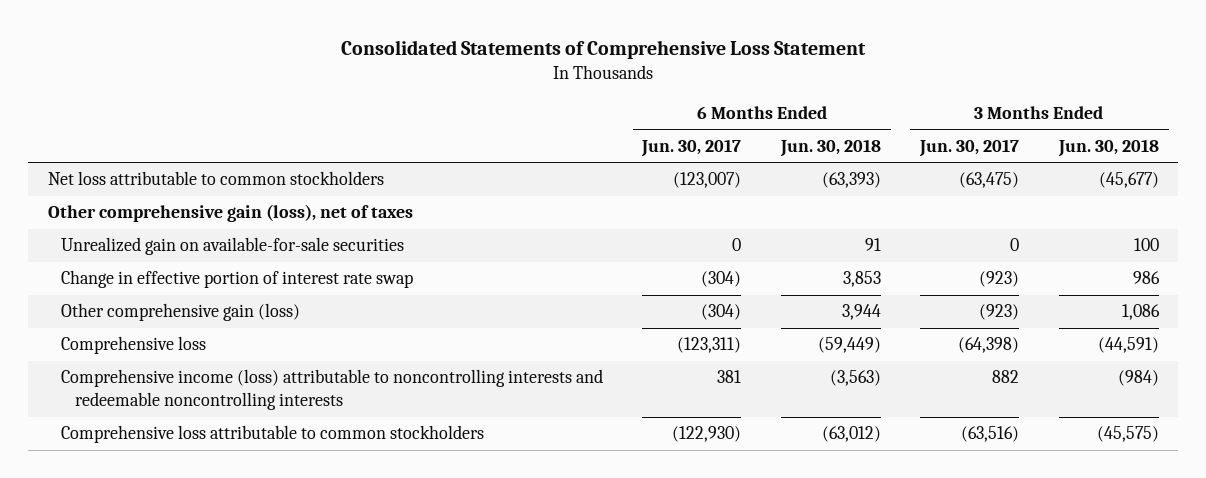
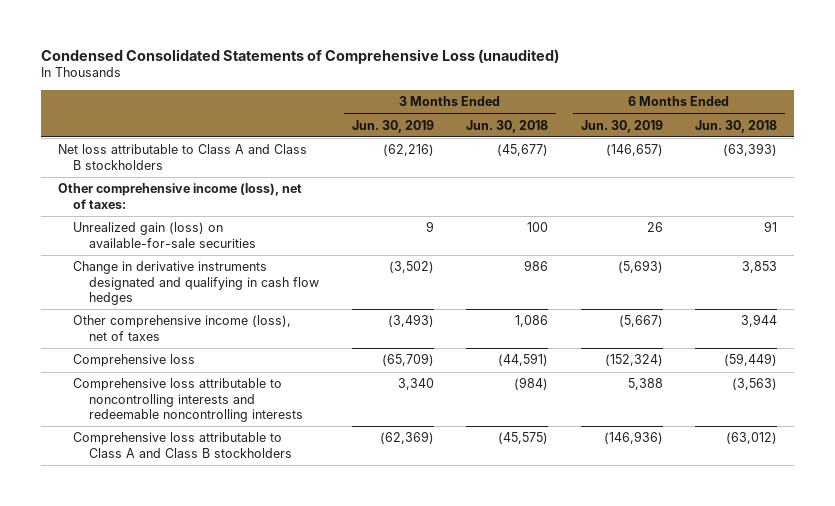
- Consolidated Statements of Comprehensive Loss Statement
+ Condensed Consolidated Statements of Comprehensive Loss (unaudited)
- | 6 Months Ended Jun. 30, 2017 | 6 Months Ended Jun. 30, 2018 | 3 Months Ended Jun. 30, 2017 | 3 Months Ended Jun. 30, 2018
+ | 3 Months Ended Jun. 30, 2019 | 3 Months Ended Jun. 30, 2018 | 6 Months Ended Jun. 30, 2019 | 6 Months Ended Jun. 30, 2018
- Net loss attributable to common stockholders | (123,007) | (63,393) | (63,475) | (45,677)
- Other comprehensive gain (loss), net of taxes
- Unrealized gain on available-for-sale securities | 0 | 91 | 0 | 100
- Change in effective portion of interest rate swap | (304) | 3,853 | (923) | 986
- Other comprehensive gain (loss) | (304) | 3,944 | (923) | 1,086
+ Net loss attributable to Class A and Class B stockholders | (62,216) | (45,677) | (146,657) | (63,393)
+ Other comprehensive income (loss), net of taxes:
+ Unrealized gain (loss) on available-for-sale securities | 9 | 100 | 26 | 91
+ Change in derivative instruments designated and qualifying in cash flow hedges | (3,502) | 986 | (5,693) | 3,853
+ Other comprehensive income (loss), net of taxes | (3,493) | 1,086 | (5,667) | 3,944
- Comprehensive income (loss) attributable to noncontrolling interests and redeemable noncontrolling interests | 381 | (3,563) | 882 | (984)
- Comprehensive loss attributable to common stockholders | (122,930) | (63,012) | (63,516) | (45,575)
+ Comprehensive loss attributable to noncontrolling interests and redeemable noncontrolling interests | 3,340 | (984) | 5,388 | (3,563)
+ Comprehensive loss attributable to Class A and Class B stockholders | (62,369) | (45,575) | (146,936) | (63,012)

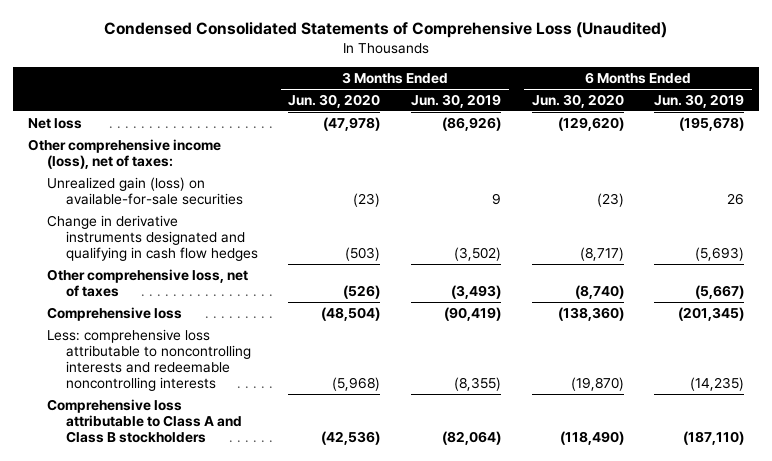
- Condensed Consolidated Statements of Comprehensive Loss (unaudited)
+ Condensed Consolidated Statements of Comprehensive Loss (Unaudited)
- | 3 Months Ended Jun. 30, 2019 | 3 Months Ended Jun. 30, 2018 | 6 Months Ended Jun. 30, 2019 | 6 Months Ended Jun. 30, 2018
+ | 3 Months Ended Jun. 30, 2020 | 3 Months Ended Jun. 30, 2019 | 6 Months Ended Jun. 30, 2020 | 6 Months Ended Jun. 30, 2019
- Net loss attributable to Class A and Class B stockholders | (62,216) | (45,677) | (146,657) | (63,393)
+ Net loss | (47,978) | (86,926) | (129,620) | (195,678)
- Other comprehensive income (loss), net of taxes | (3,493) | 1,086 | (5,667) | 3,944
- Comprehensive loss | (65,709) | (44,591) | (152,324) | (59,449)
- Comprehensive loss attributable to noncontrolling interests and redeemable noncontrolling interests | 3,340 | (984) | 5,388 | (3,563)
- Comprehensive loss attributable to Class A and Class B stockholders | (62,369) | (45,575) | (146,936) | (63,012)
+ Other comprehensive loss, net of taxes | (526) | (3,493) | (8,740) | (5,667)
+ Comprehensive loss | (48,504) | (90,419) | (138,360) | (201,345)
+ Less: comprehensive loss attributable to noncontrolling interests and redeemable noncontrolling interests | (5,968) | (8,355) | (19,870) | (14,235)
+ Comprehensive loss attributable to Class A and Class B stockholders | (42,536) | (82,064) | (118,490) | (187,110)

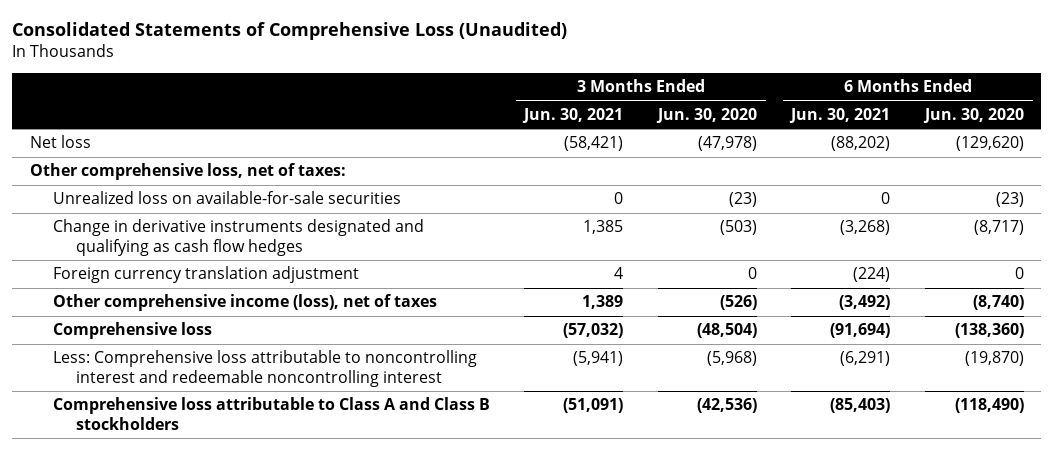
- Condensed Consolidated Statements of Comprehensive Loss (Unaudited)
+ Consolidated Statements of Comprehensive Loss (Unaudited)
- | 3 Months Ended Jun. 30, 2020 | 3 Months Ended Jun. 30, 2019 | 6 Months Ended Jun. 30, 2020 | 6 Months Ended Jun. 30, 2019
+ | 3 Months Ended Jun. 30, 2021 | 3 Months Ended Jun. 30, 2020 | 6 Months Ended Jun. 30, 2021 | 6 Months Ended Jun. 30, 2020
- Other comprehensive income (loss), net of taxes:
- Unrealized gain (loss) on available-for-sale securities | (23) | 9 | (23) | 26
- Change in derivative instruments designated and qualifying in cash flow hedges | (503) | (3,502) | (8,717) | (5,693)
- Other comprehensive loss, net of taxes | (526) | (3,493) | (8,740) | (5,667)
+ Other comprehensive loss, net of taxes:
+ Unrealized loss on available-for-sale securities | 0 | (23) | 0 | (23)
+ Change in derivative instruments designated and qualifying as cash flow hedges | 1,385 | (503) | (3,268) | (8,717)
+ Foreign currency translation adjustment | 4 | 0 | (224) | 0
+ Other comprehensive income (loss), net of taxes | 1,389 | (526) | (3,492) | (8,740)
- Less: comprehensive loss attributable to noncontrolling interests and redeemable noncontrolling interests | (5,968) | (8,355) | (19,870) | (14,235)
+ Less: Comprehensive loss attributable to noncontrolling interest and redeemable noncontrolling interest | (5,941) | (5,968) | (6,291) | (19,870)

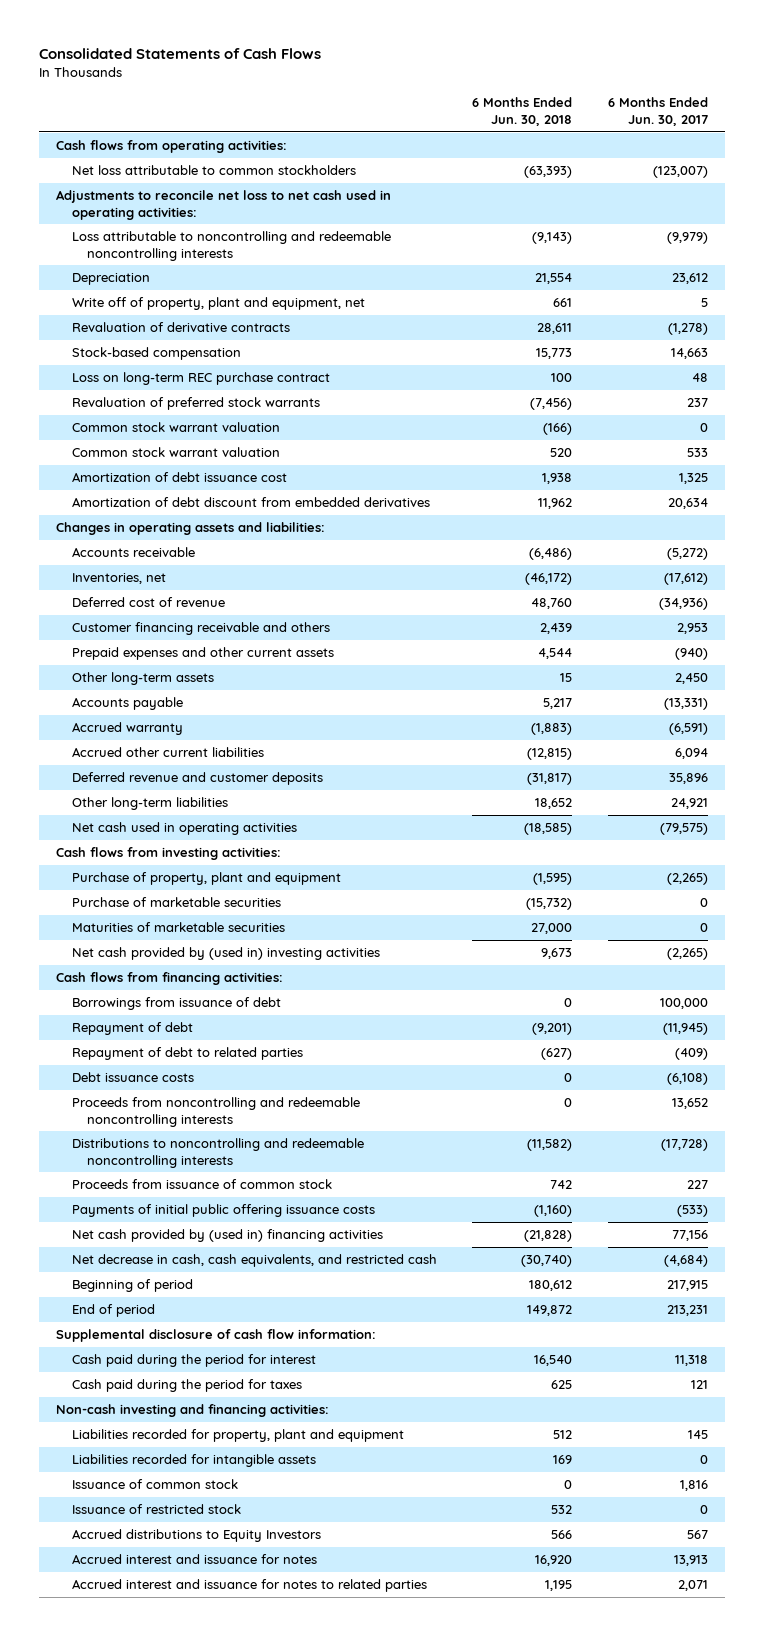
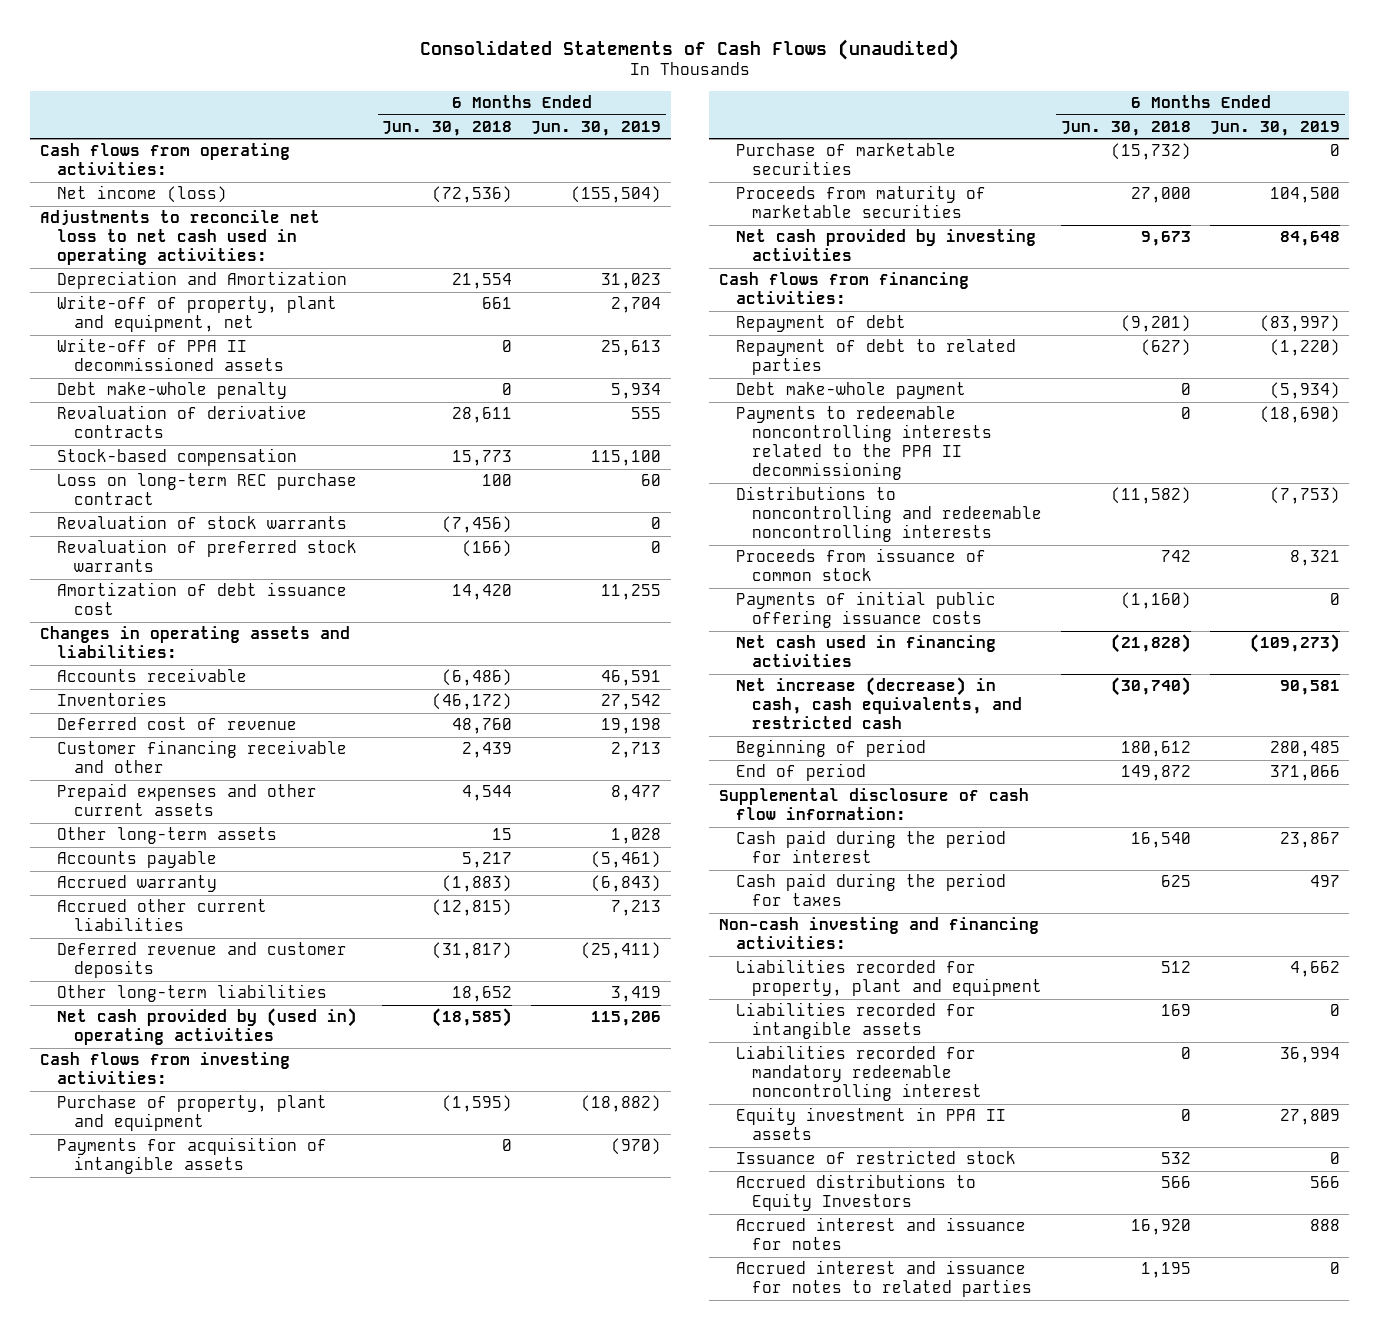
- Consolidated Statements of Cash Flows
+ Consolidated Statements of Cash Flows (unaudited)
- | 6 Months Ended Jun. 30, 2018 | 6 Months Ended Jun. 30, 2017
+ | 6 Months Ended Jun. 30, 2018 | 6 Months Ended Jun. 30, 2019
- Net loss attributable to common stockholders | (63,393) | (123,007)
+ Net income (loss) | (72,536) | (155,504)
- Loss attributable to noncontrolling and redeemable noncontrolling interests | (9,143) | (9,979)
- Depreciation | 21,554 | 23,612
- Write off of property, plant and equipment, net | 661 | 5
+ Depreciation and Amortization | 21,554 | 31,023
+ Write-off of property, plant and equipment, net | 661 | 2,704
+ Write-off of PPA II decommissioned assets | 0 | 25,613
+ Debt make-whole penalty | 0 | 5,934
- Revaluation of preferred stock warrants | (7,456) | 237
- Common stock warrant valuation | (166) | 0
- Common stock warrant valuation | 520 | 533
- Amortization of debt issuance cost | 1,938 | 1,325
- Amortization of debt discount from embedded derivatives | 11,962 | 20,634
+ Revaluation of stock warrants | (7,456) | 0
+ Revaluation of preferred stock warrants | (166) | 0
+ Amortization of debt issuance cost | 14,420 | 11,255
- Inventories, net | (46,172) | (17,612)
+ Inventories | (46,172) | 27,542
- Customer financing receivable and others | 2,439 | 2,953
+ Customer financing receivable and other | 2,439 | 2,713
- Net cash used in operating activities | (18,585) | (79,575)
+ Net cash provided by (used in) operating activities | (18,585) | 115,206
+ Payments for acquisition of intangible assets | 0 | (970)
- Maturities of marketable securities | 27,000 | 0
- Net cash provided by (used in) investing activities | 9,673 | (2,265)
+ Proceeds from maturity of marketable securities | 27,000 | 104,500
+ Net cash provided by investing activities | 9,673 | 84,648
- Borrowings from issuance of debt | 0 | 100,000
- Debt issuance costs | 0 | (6,108)
- Proceeds from noncontrolling and redeemable noncontrolling interests | 0 | 13,652
+ Debt make-whole payment | 0 | (5,934)
+ Payments to redeemable noncontrolling interests related to the PPA II decommissioning | 0 | (18,690)
- Net cash provided by (used in) financing activities | (21,828) | 77,156
- Net decrease in cash, cash equivalents, and restricted cash | (30,740) | (4,684)
+ Net cash used in financing activities | (21,828) | (109,273)
+ Net increase (decrease) in cash, cash equivalents, and restricted cash | (30,740) | 90,581
- Issuance of common stock | 0 | 1,816
+ Liabilities recorded for mandatory redeemable noncontrolling interest | 0 | 36,994
+ Equity investment in PPA II assets | 0 | 27,809

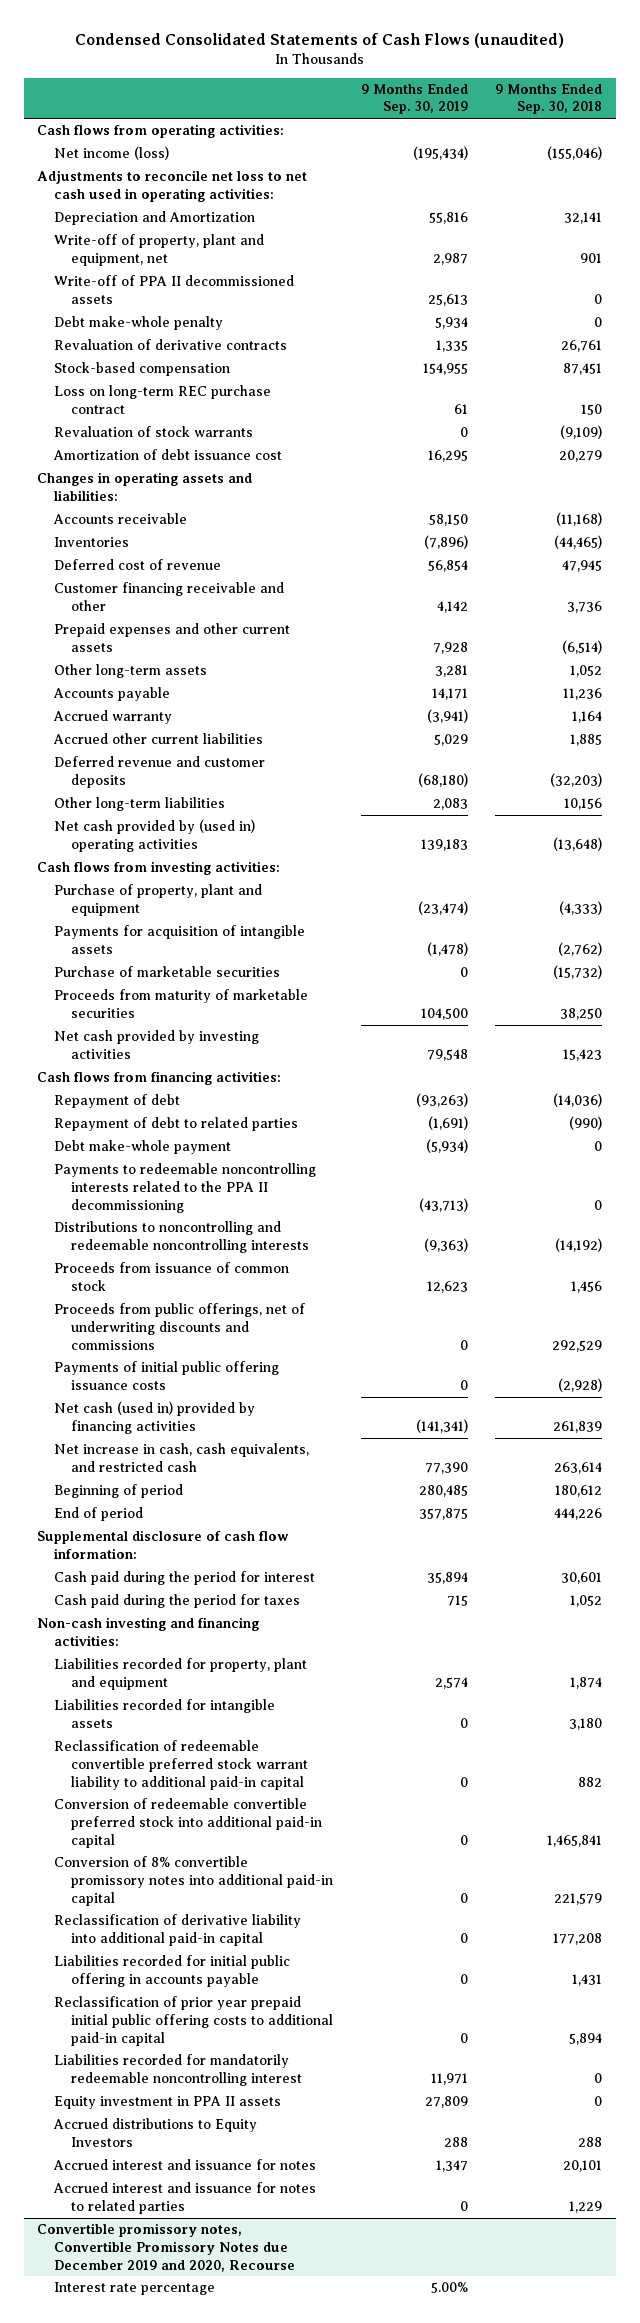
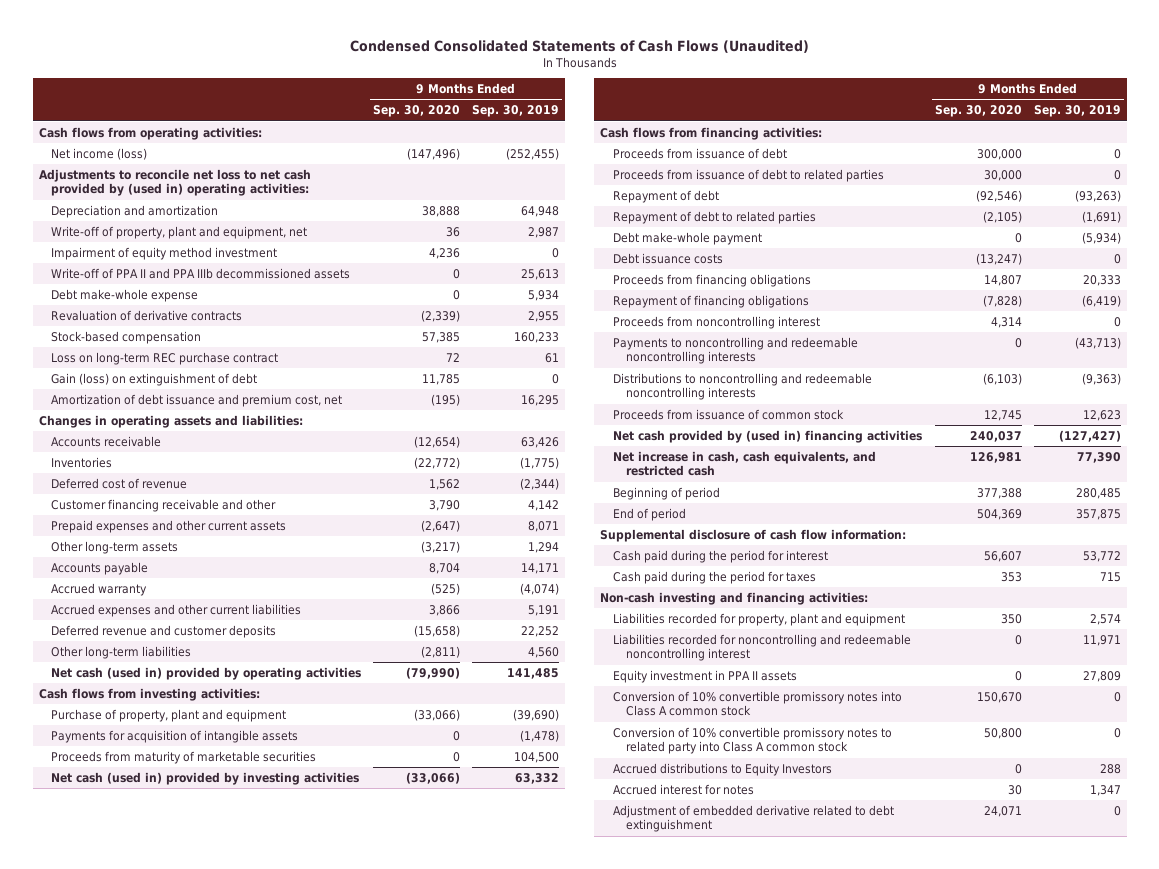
- Condensed Consolidated Statements of Cash Flows (unaudited)
+ Condensed Consolidated Statements of Cash Flows (Unaudited)
- | 9 Months Ended Sep. 30, 2019 | 9 Months Ended Sep. 30, 2018
+ | 9 Months Ended Sep. 30, 2020 | 9 Months Ended Sep. 30, 2019
- Net income (loss) | (195,434) | (155,046)
- Adjustments to reconcile net loss to net cash used in operating activities:
- Depreciation and Amortization | 55,816 | 32,141
+ Net income (loss) | (147,496) | (252,455)
+ Adjustments to reconcile net loss to net cash provided by (used in) operating activities:
+ Depreciation and amortization | 38,888 | 64,948
- Write-off of PPA II decommissioned assets | 25,613 | 0
- Debt make-whole penalty | 5,934 | 0
- Revaluation of derivative contracts | 1,335 | 26,761
- Stock-based compensation | 154,955 | 87,451
+ Impairment of equity method investment | 4,236 | 0
+ Write-off of PPA II and PPA IIIb decommissioned assets | 0 | 25,613
+ Debt make-whole expense | 0 | 5,934
+ Revaluation of derivative contracts | (2,339) | 2,955
+ Stock-based compensation | 57,385 | 160,233
- Revaluation of stock warrants | 0 | (9,109)
- Amortization of debt issuance cost | 16,295 | 20,279
+ Gain (loss) on extinguishment of debt | 11,785 | 0
+ Amortization of debt issuance and premium cost, net | (195) | 16,295
- Accounts receivable | 58,150 | (11,168)
- Inventories | (7,896) | (44,465)
- Deferred cost of revenue | 56,854 | 47,945
+ Accounts receivable | (12,654) | 63,426
+ Inventories | (22,772) | (1,775)
+ Deferred cost of revenue | 1,562 | (2,344)
- Prepaid expenses and other current assets | 7,928 | (6,514)
- Other long-term assets | 3,281 | 1,052
+ Prepaid expenses and other current assets | (2,647) | 8,071
+ Other long-term assets | (3,217) | 1,294
- Accrued warranty | (3,941) | 1,164
- Accrued other current liabilities | 5,029 | 1,885
- Deferred revenue and customer deposits | (68,180) | (32,203)
- Other long-term liabilities | 2,083 | 10,156
- Net cash provided by (used in) operating activities | 139,183 | (13,648)
+ Accrued warranty | (525) | (4,074)
+ Accrued expenses and other current liabilities | 3,866 | 5,191
+ Deferred revenue and customer deposits | (15,658) | 22,252
+ Other long-term liabilities | (2,811) | 4,560
+ Net cash (used in) provided by operating activities | (79,990) | 141,485
- Purchase of property, plant and equipment | (23,474) | (4,333)
+ Purchase of property, plant and equipment | (33,066) | (39,690)
- Purchase of marketable securities | 0 | (15,732)
- Net cash provided by investing activities | 79,548 | 15,423
+ Net cash (used in) provided by investing activities | (33,066) | 63,332
+ Proceeds from issuance of debt | 300,000 | 0
+ Proceeds from issuance of debt to related parties | 30,000 | 0
- Payments to redeemable noncontrolling interests related to the PPA II decommissioning | (43,713) | 0
+ Debt issuance costs | (13,247) | 0
+ Proceeds from financing obligations | 14,807 | 20,333
+ Repayment of financing obligations | (7,828) | (6,419)
+ Proceeds from noncontrolling interest | 4,314 | 0
+ Payments to noncontrolling and redeemable noncontrolling interests | 0 | (43,713)
- Proceeds from public offerings, net of underwriting discounts and commissions | 0 | 292,529
- Payments of initial public offering issuance costs | 0 | (2,928)
- Net cash (used in) provided by financing activities | (141,341) | 261,839
+ Net cash provided by (used in) financing activities | 240,037 | (127,427)
- Cash paid during the period for interest | 35,894 | 30,601
+ Cash paid during the period for interest | 56,607 | 53,772
- Liabilities recorded for intangible assets | 0 | 3,180
- Reclassification of redeemable convertible preferred stock warrant liability to additional paid-in capital | 0 | 882
- Conversion of redeemable convertible preferred stock into additional paid-in capital | 0 | 1,465,841
- Conversion of 8% convertible promissory notes into additional paid-in capital | 0 | 221,579
- Reclassification of derivative liability into additional paid-in capital | 0 | 177,208
- Liabilities recorded for initial public offering in accounts payable | 0 | 1,431
- Reclassification of prior year prepaid initial public offering costs to additional paid-in capital | 0 | 5,894
- Liabilities recorded for mandatorily redeemable noncontrolling interest | 11,971 | 0
+ Liabilities recorded for noncontrolling and redeemable noncontrolling interest | 0 | 11,971
+ Conversion of 10% convertible promissory notes into Class A common stock | 150,670 | 0
+ Conversion of 10% convertible promissory notes to related party into Class A common stock | 50,800 | 0
- Accrued interest and issuance for notes | 1,347 | 20,101
- Accrued interest and issuance for notes to related parties | 0 | 1,229
- Convertible promissory notes, Convertible Promissory Notes due December 2019 and 2020, Recourse
- Interest rate percentage | 5.00% |
+ Accrued interest for notes | 30 | 1,347
+ Adjustment of embedded derivative related to debt extinguishment | 24,071 | 0

